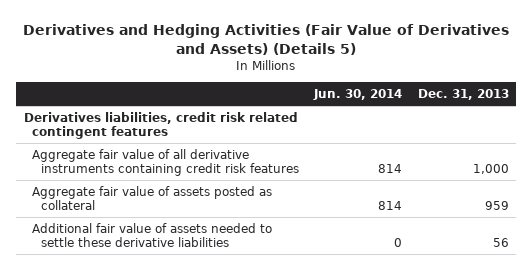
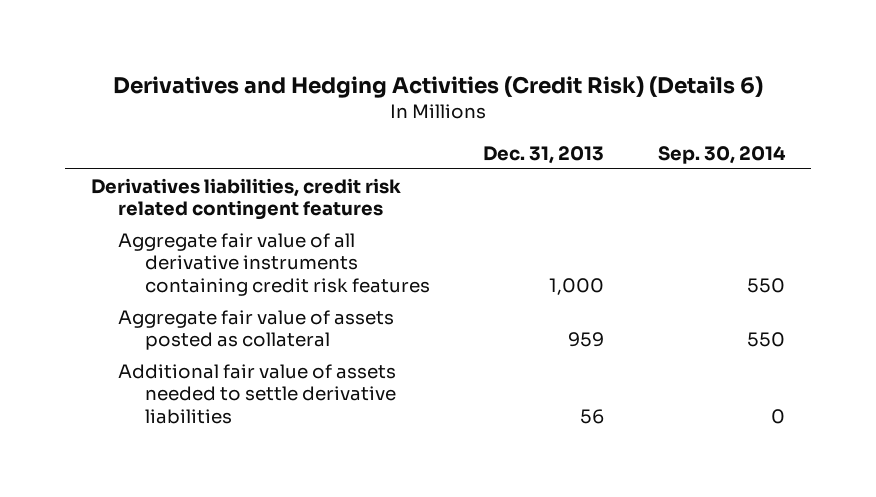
- Derivatives and Hedging Activities (Fair Value of Derivatives and Assets) (Details 5)
+ Derivatives and Hedging Activities (Credit Risk) (Details 6)
- | Jun. 30, 2014 | Dec. 31, 2013
+ | Dec. 31, 2013 | Sep. 30, 2014
- Additional fair value of assets needed to settle these derivative liabilities | 0 | 56
+ Additional fair value of assets needed to settle derivative liabilities | 56 | 0

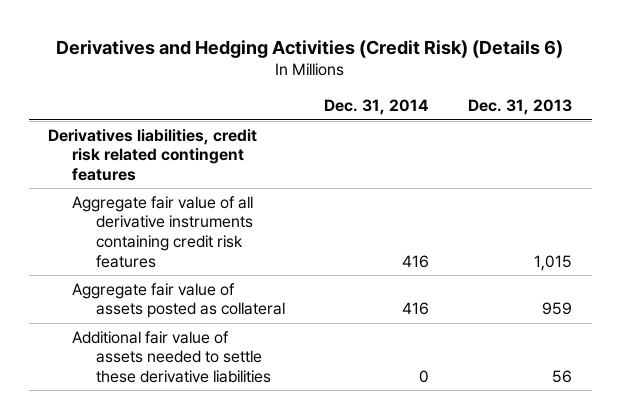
- | Dec. 31, 2013 | Sep. 30, 2014
+ | Dec. 31, 2014 | Dec. 31, 2013
- Aggregate fair value of all derivative instruments containing credit risk features | 1,000 | 550
+ Aggregate fair value of all derivative instruments containing credit risk features | 416 | 1,015
- Additional fair value of assets needed to settle derivative liabilities | 56 | 0
+ Additional fair value of assets needed to settle these derivative liabilities | 0 | 56

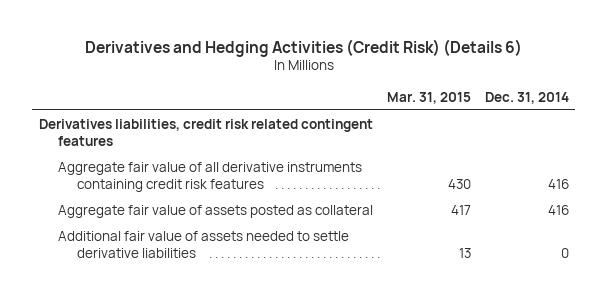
- | Dec. 31, 2014 | Dec. 31, 2013
+ | Mar. 31, 2015 | Dec. 31, 2014
- Additional fair value of assets needed to settle these derivative liabilities | 0 | 56
+ Additional fair value of assets needed to settle derivative liabilities | 13 | 0

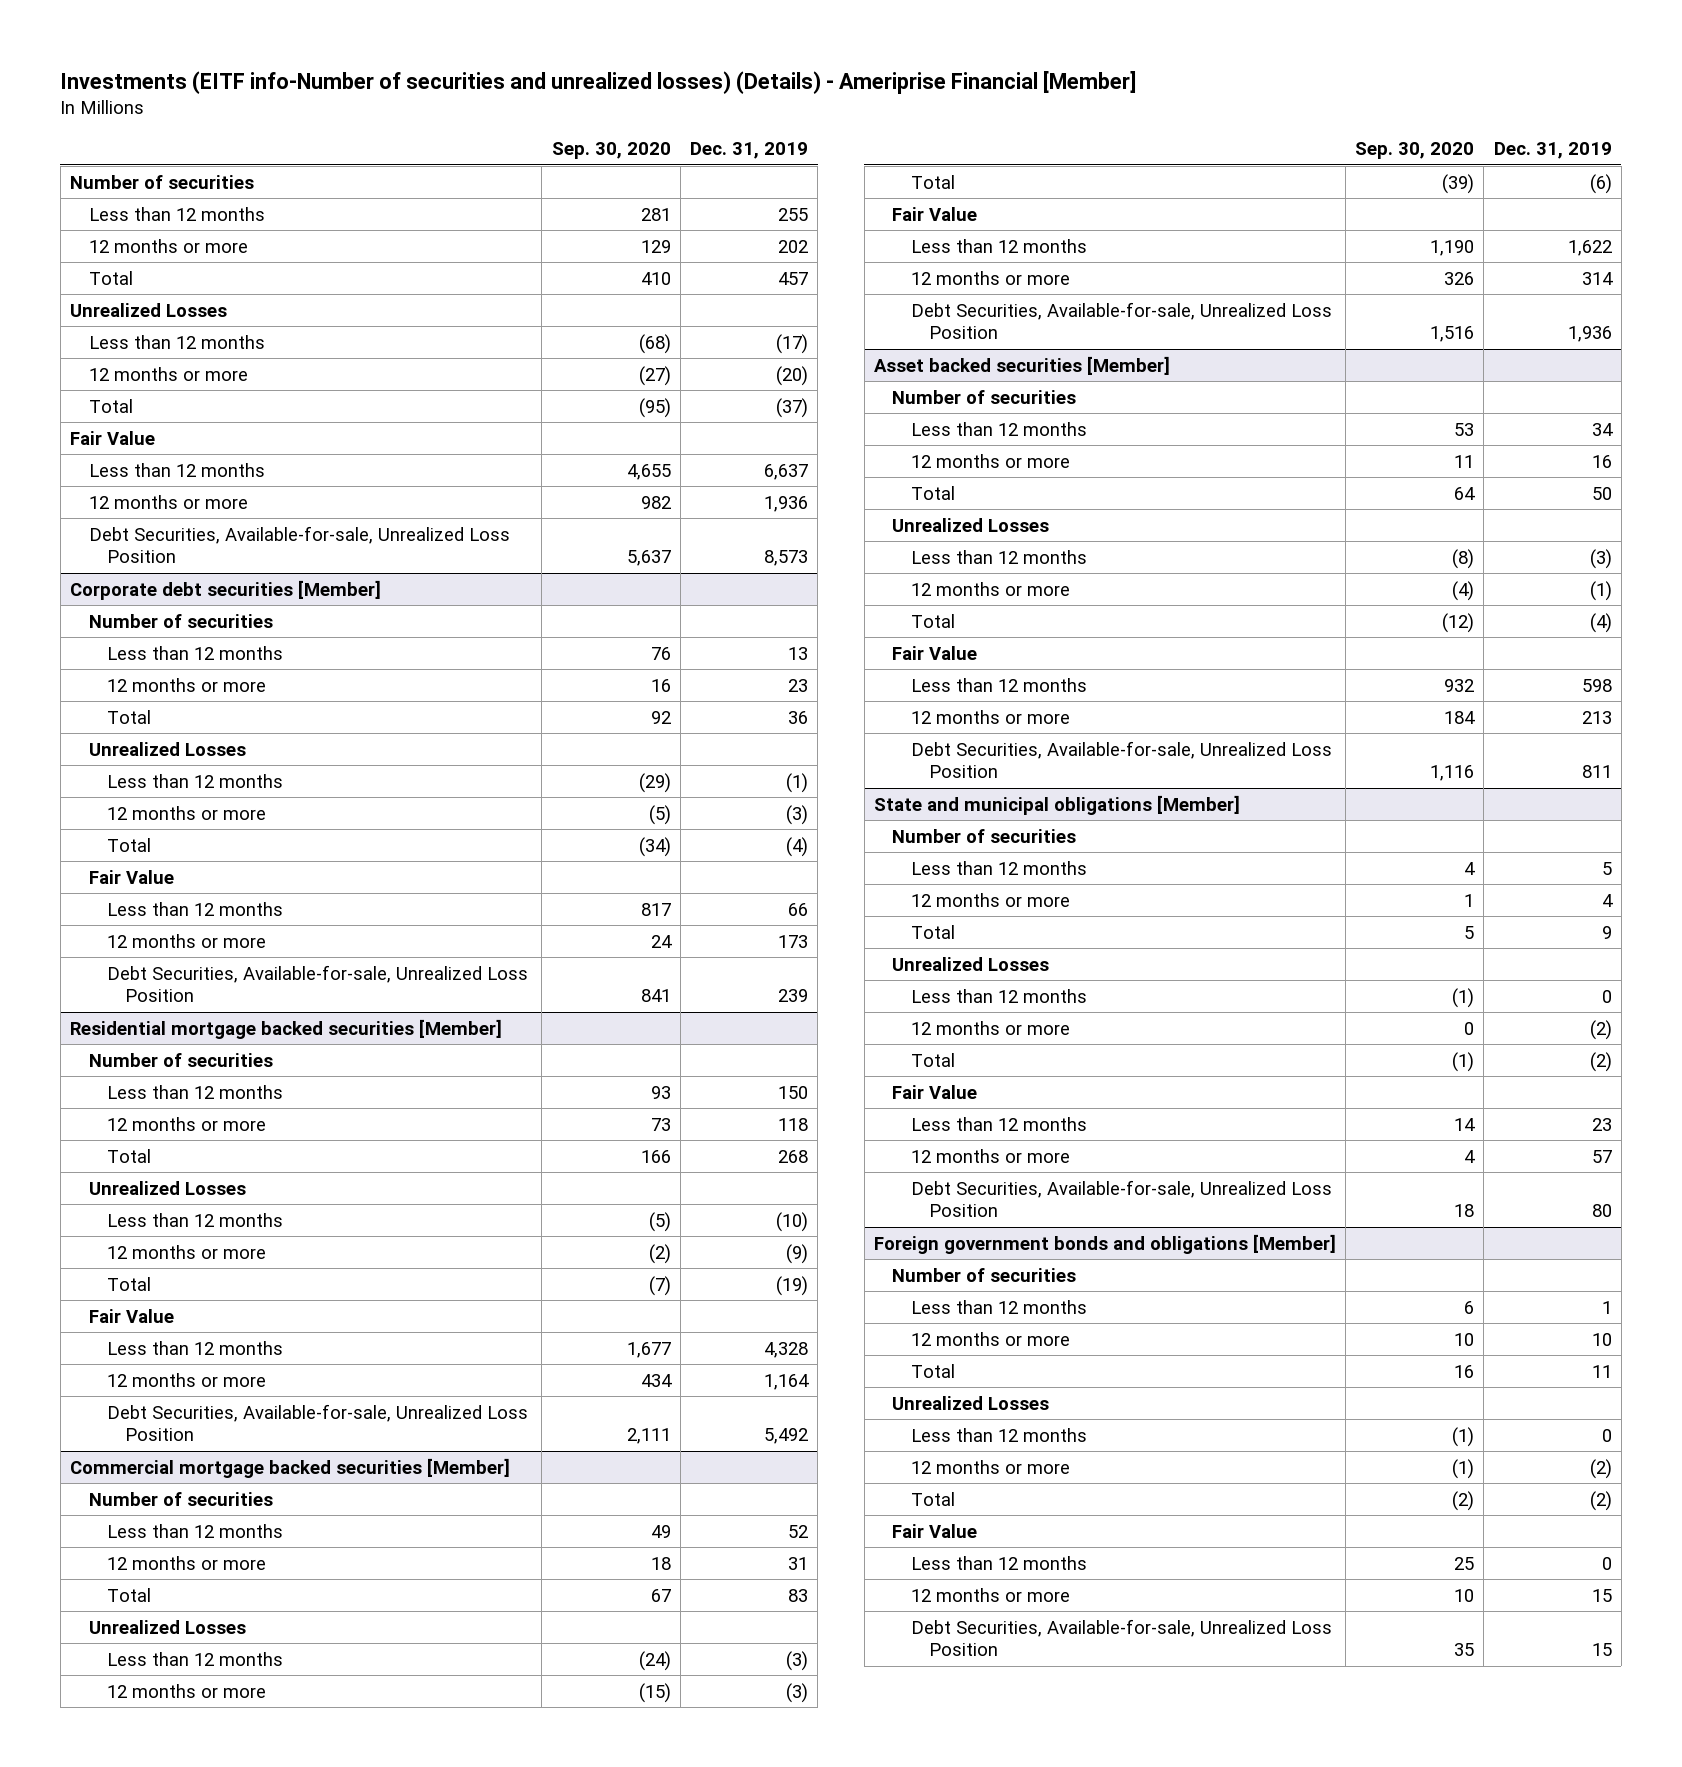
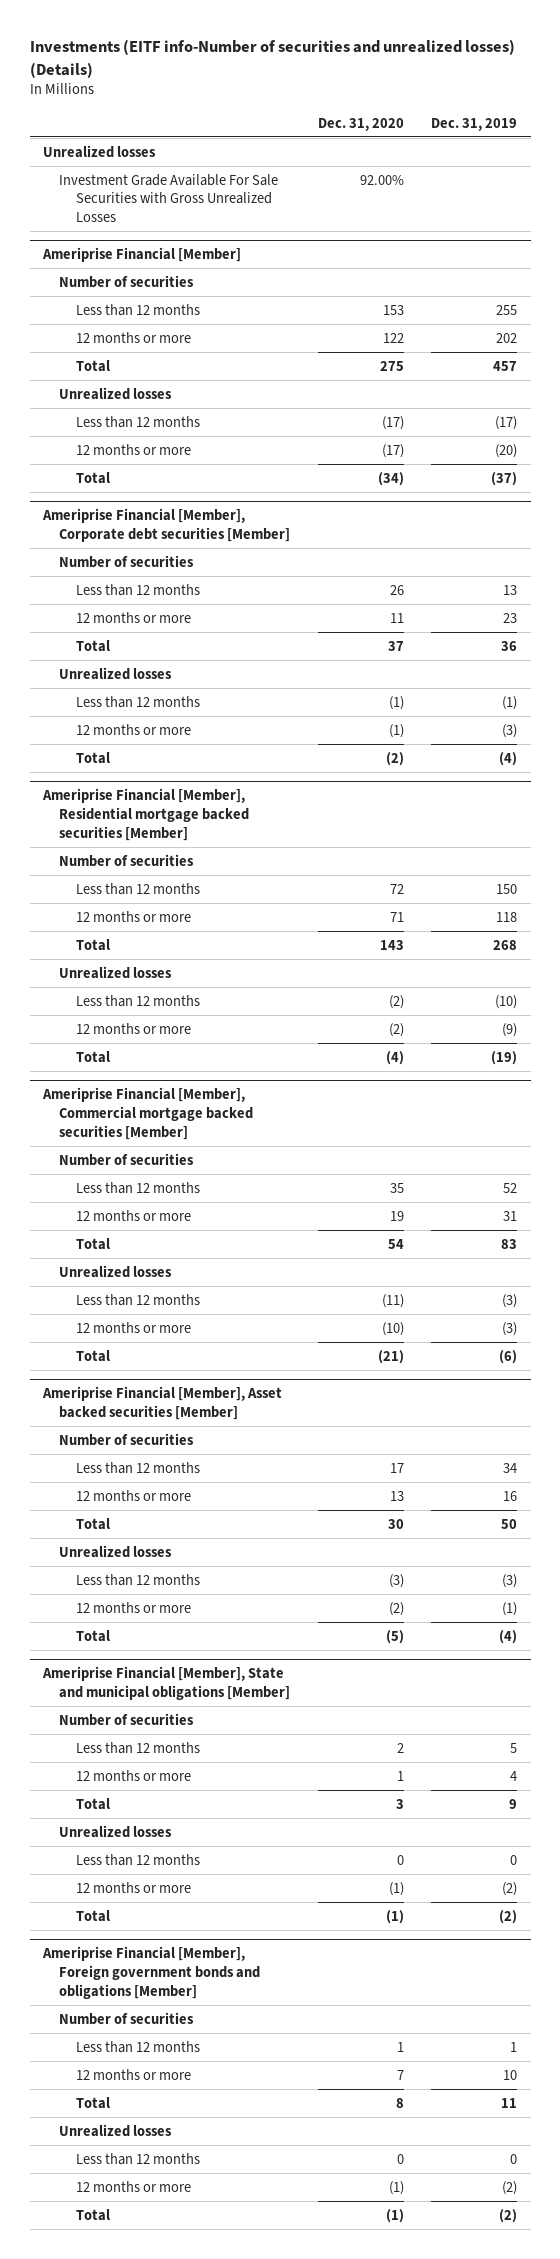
- Investments (EITF info-Number of securities and unrealized losses) (Details) - Ameriprise Financial [Member]
+ Investments (EITF info-Number of securities and unrealized losses) (Details)
- | Sep. 30, 2020 | Dec. 31, 2019
+ | Dec. 31, 2020 | Dec. 31, 2019
+ Unrealized losses
+ Investment Grade Available For Sale Securities with Gross Unrealized Losses | 92.00% |
+ Ameriprise Financial [Member]
- Unrealized Losses
+ Unrealized losses
- Fair Value
- Less than 12 months | 4,655 | 6,637
- 12 months or more | 982 | 1,936
- Debt Securities, Available-for-sale, Unrealized Loss Position | 5,637 | 8,573
- Corporate debt securities [Member]
+ Ameriprise Financial [Member], Corporate debt securities [Member]
- Unrealized Losses
+ Unrealized losses
- Fair Value
- Less than 12 months | 817 | 66
- 12 months or more | 24 | 173
- Debt Securities, Available-for-sale, Unrealized Loss Position | 841 | 239
- Residential mortgage backed securities [Member]
+ Ameriprise Financial [Member], Residential mortgage backed securities [Member]
- Unrealized Losses
+ Unrealized losses
- Fair Value
- Less than 12 months | 1,677 | 4,328
- 12 months or more | 434 | 1,164
- Debt Securities, Available-for-sale, Unrealized Loss Position | 2,111 | 5,492
- Commercial mortgage backed securities [Member]
+ Ameriprise Financial [Member], Commercial mortgage backed securities [Member]
- Unrealized Losses
+ Unrealized losses
- Fair Value
- Less than 12 months | 1,190 | 1,622
- 12 months or more | 326 | 314
- Debt Securities, Available-for-sale, Unrealized Loss Position | 1,516 | 1,936
- Asset backed securities [Member]
+ Ameriprise Financial [Member], Asset backed securities [Member]
- Unrealized Losses
+ Unrealized losses
- Fair Value
- Less than 12 months | 932 | 598
- 12 months or more | 184 | 213
- Debt Securities, Available-for-sale, Unrealized Loss Position | 1,116 | 811
- State and municipal obligations [Member]
+ Ameriprise Financial [Member], State and municipal obligations [Member]
- Unrealized Losses
+ Unrealized losses
- Fair Value
- Less than 12 months | 14 | 23
- 12 months or more | 4 | 57
- Debt Securities, Available-for-sale, Unrealized Loss Position | 18 | 80
- Foreign government bonds and obligations [Member]
+ Ameriprise Financial [Member], Foreign government bonds and obligations [Member]
- Unrealized Losses
+ Unrealized losses
- Fair Value
- Less than 12 months | 25 | 0
- 12 months or more | 10 | 15
- Debt Securities, Available-for-sale, Unrealized Loss Position | 35 | 15

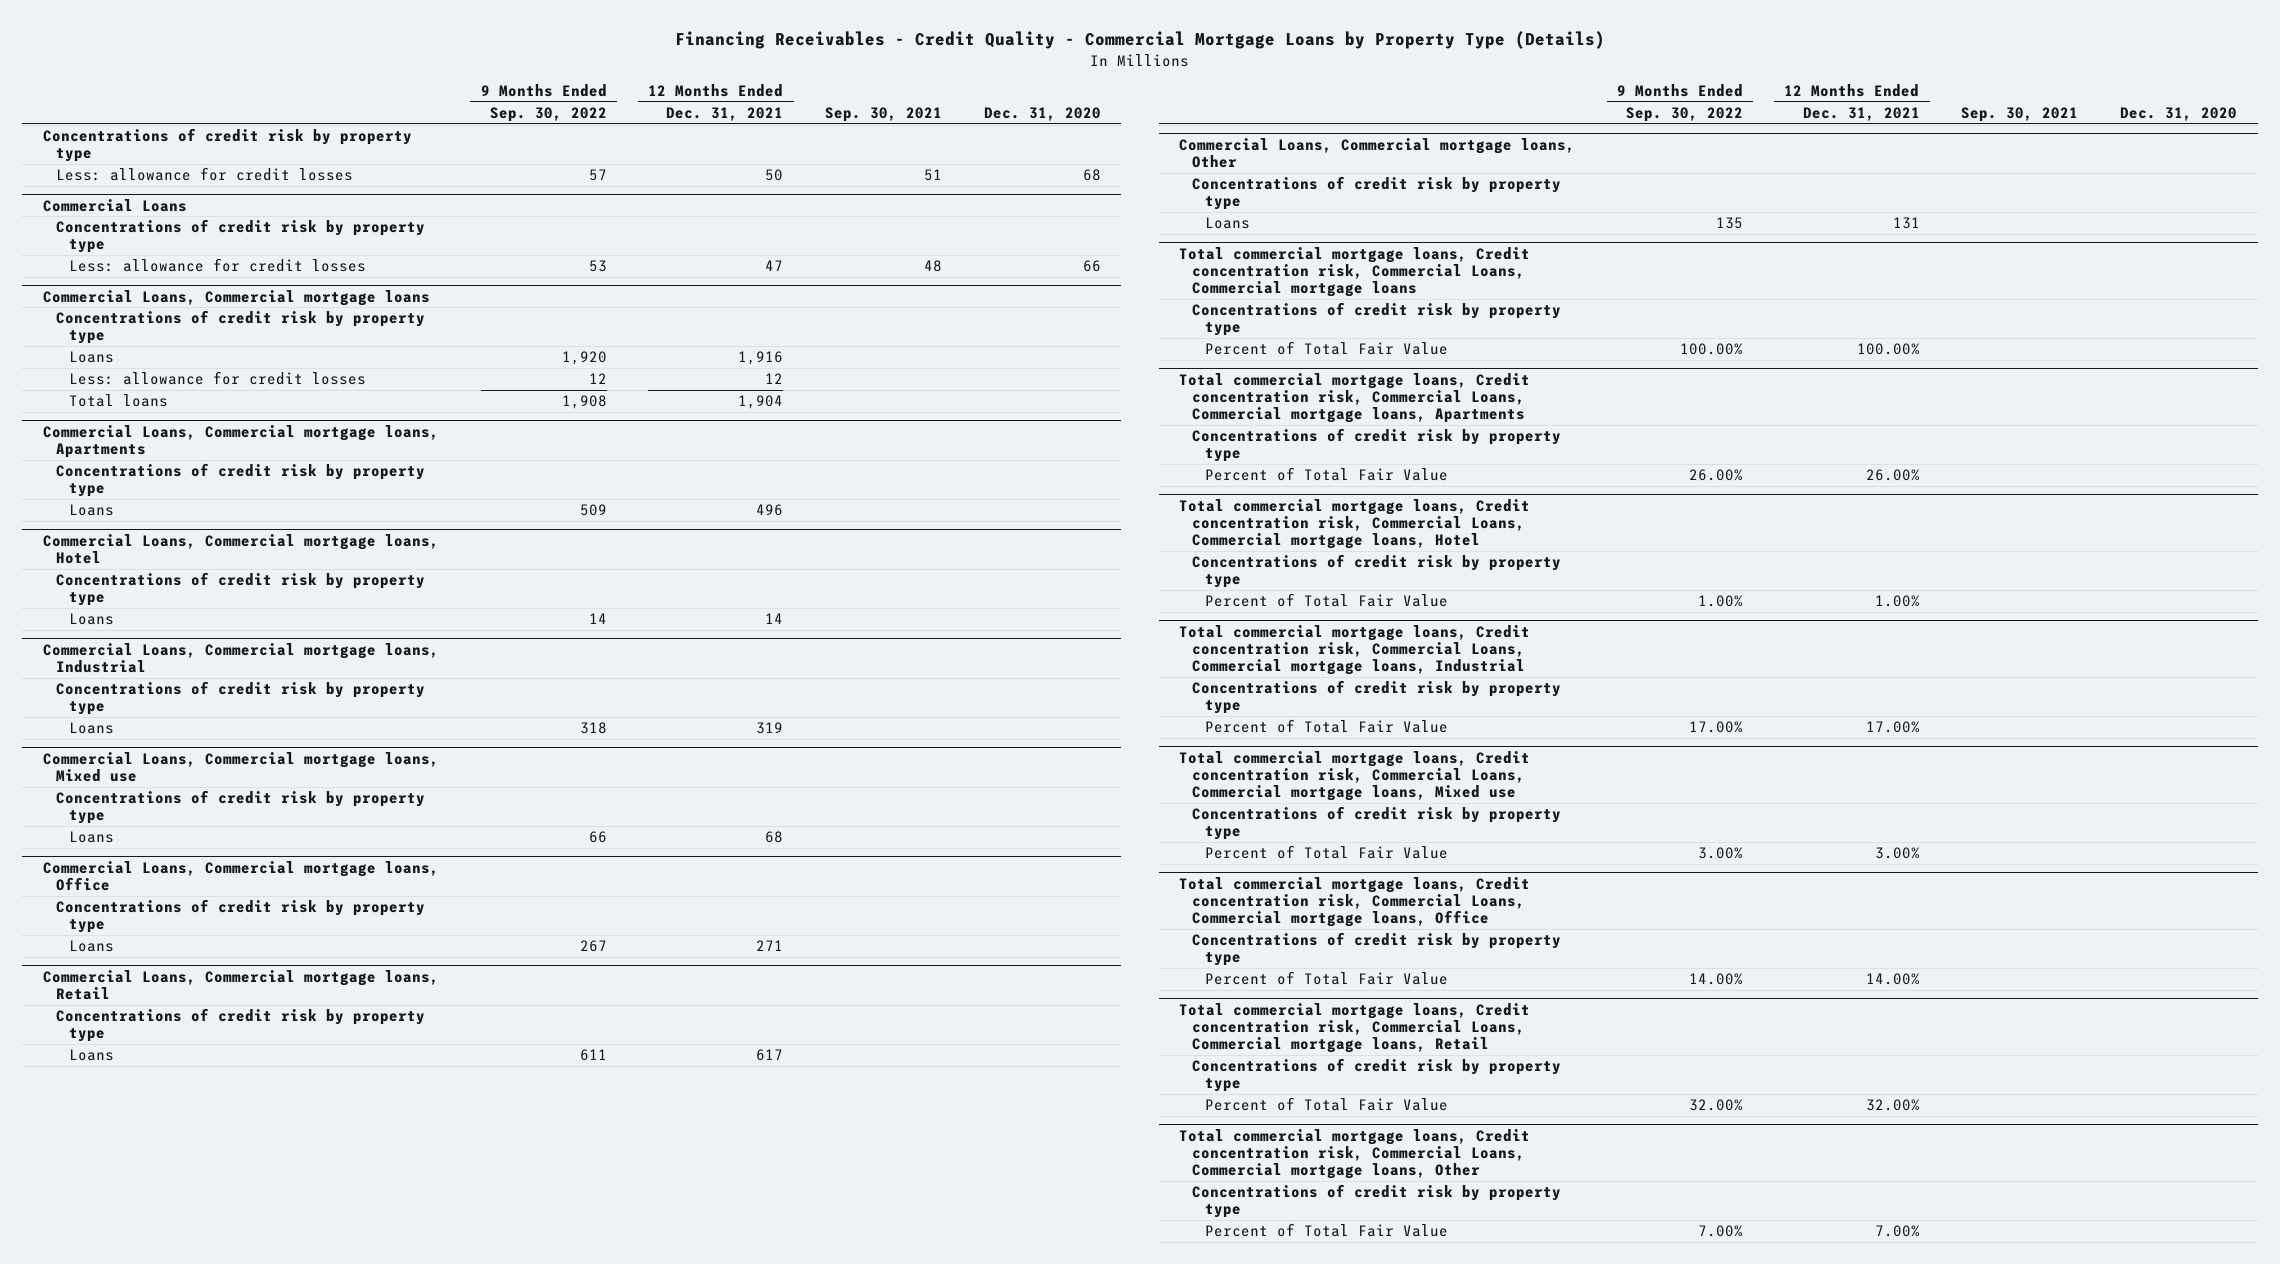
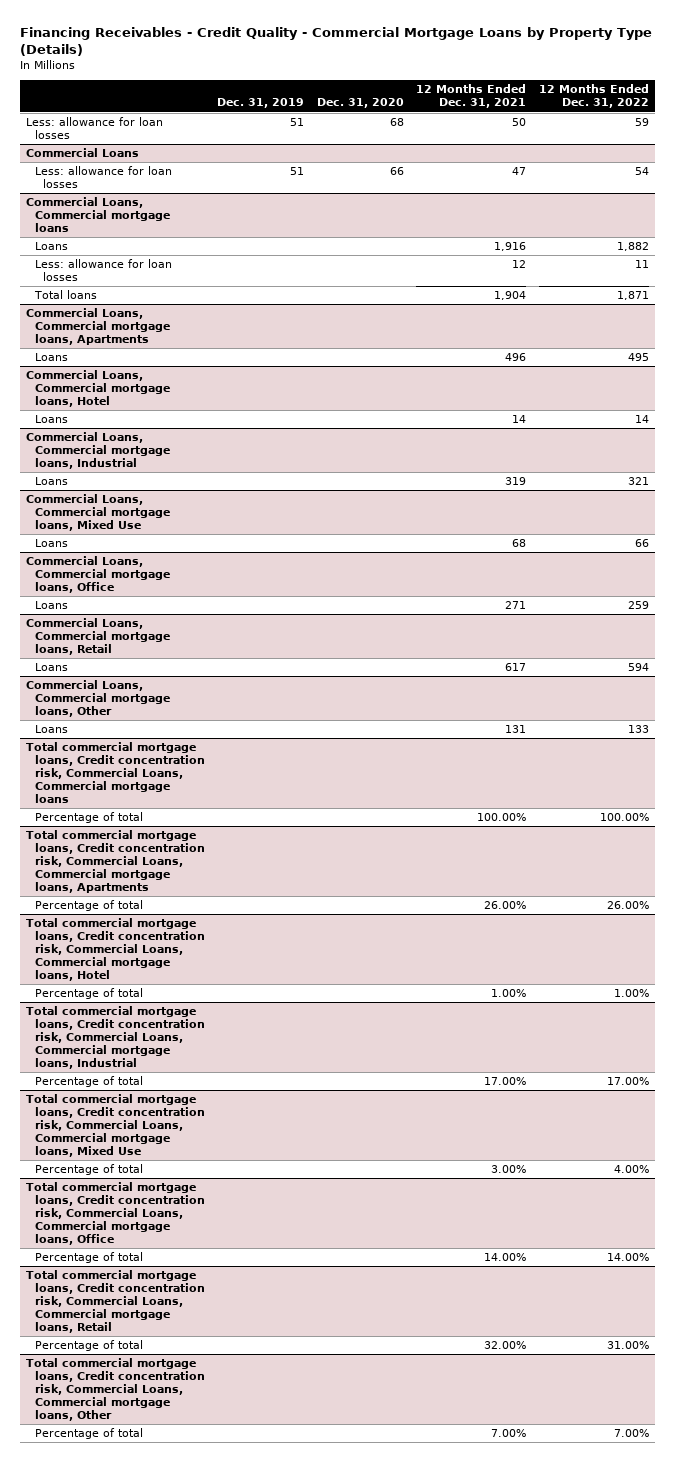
- | 9 Months Ended Sep. 30, 2022 | 12 Months Ended Dec. 31, 2021 | Sep. 30, 2021 | Dec. 31, 2020
+ | Dec. 31, 2019 | Dec. 31, 2020 | 12 Months Ended Dec. 31, 2021 | 12 Months Ended Dec. 31, 2022
- Concentrations of credit risk by property type
- Less: allowance for credit losses | 57 | 50 | 51 | 68
+ Less: allowance for loan losses | 51 | 68 | 50 | 59
@ Commercial Loans
- Concentrations of credit risk by property type
- Less: allowance for credit losses | 53 | 47 | 48 | 66
+ Less: allowance for loan losses | 51 | 66 | 47 | 54
@ Commercial Loans, Commercial mortgage loans
- Concentrations of credit risk by property type
- Less: allowance for credit losses | 12 | 12 | |
+ Less: allowance for loan losses | | | 12 | 11
@ Commercial Loans, Commercial mortgage loans, Apartments
- Concentrations of credit risk by property type
@ Commercial Loans, Commercial mortgage loans, Hotel
- Concentrations of credit risk by property type
@ Commercial Loans, Commercial mortgage loans, Industrial
- Concentrations of credit risk by property type
- Commercial Loans, Commercial mortgage loans, Mixed use
- Concentrations of credit risk by property type
+ Commercial Loans, Commercial mortgage loans, Mixed Use
@ Commercial Loans, Commercial mortgage loans, Office
- Concentrations of credit risk by property type
@ Commercial Loans, Commercial mortgage loans, Retail
- Concentrations of credit risk by property type
@ Commercial Loans, Commercial mortgage loans, Other
- Concentrations of credit risk by property type
@ Total commercial mortgage loans, Credit concentration risk, Commercial Loans, Commercial mortgage loans
- Concentrations of credit risk by property type
- Percent of Total Fair Value | 100.00% | 100.00% | |
+ Percentage of total | | | 100.00% | 100.00%
@ Total commercial mortgage loans, Credit concentration risk, Commercial Loans, Commercial mortgage loans, Apartments
- Concentrations of credit risk by property type
- Percent of Total Fair Value | 26.00% | 26.00% | |
+ Percentage of total | | | 26.00% | 26.00%
@ Total commercial mortgage loans, Credit concentration risk, Commercial Loans, Commercial mortgage loans, Hotel
- Concentrations of credit risk by property type
- Percent of Total Fair Value | 1.00% | 1.00% | |
+ Percentage of total | | | 1.00% | 1.00%
@ Total commercial mortgage loans, Credit concentration risk, Commercial Loans, Commercial mortgage loans, Industrial
- Concentrations of credit risk by property type
- Percent of Total Fair Value | 17.00% | 17.00% | |
- Total commercial mortgage loans, Credit concentration risk, Commercial Loans, Commercial mortgage loans, Mixed use
- Concentrations of credit risk by property type
- Percent of Total Fair Value | 3.00% | 3.00% | |
@ Total commercial mortgage loans, Credit concentration risk, Commercial Loans, Commercial mortgage loans, Industrial
+ Percentage of total | | | 17.00% | 17.00%
+ Total commercial mortgage loans, Credit concentration risk, Commercial Loans, Commercial mortgage loans, Mixed Use
+ Percentage of total | | | 3.00% | 4.00%
@ Total commercial mortgage loans, Credit concentration risk, Commercial Loans, Commercial mortgage loans, Office
- Concentrations of credit risk by property type
- Percent of Total Fair Value | 14.00% | 14.00% | |
+ Percentage of total | | | 14.00% | 14.00%
@ Total commercial mortgage loans, Credit concentration risk, Commercial Loans, Commercial mortgage loans, Retail
- Concentrations of credit risk by property type
- Percent of Total Fair Value | 32.00% | 32.00% | |
+ Percentage of total | | | 32.00% | 31.00%
@ Total commercial mortgage loans, Credit concentration risk, Commercial Loans, Commercial mortgage loans, Other
- Concentrations of credit risk by property type
- Percent of Total Fair Value | 7.00% | 7.00% | |
+ Percentage of total | | | 7.00% | 7.00%

